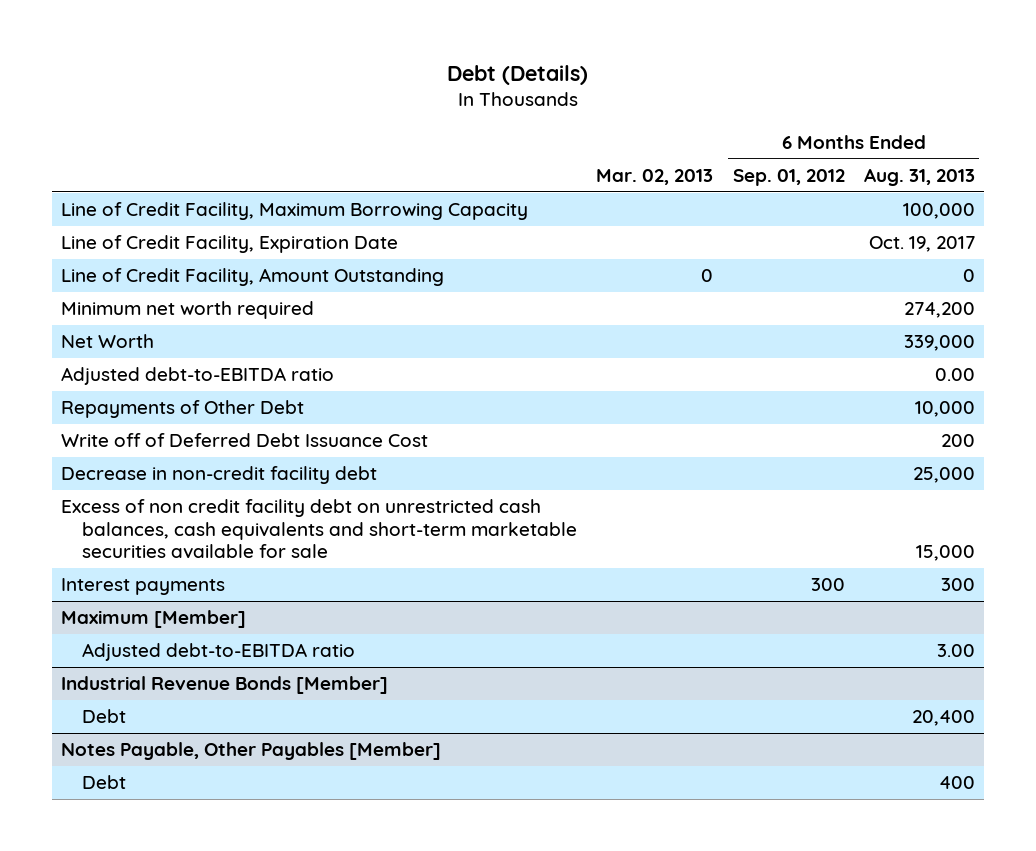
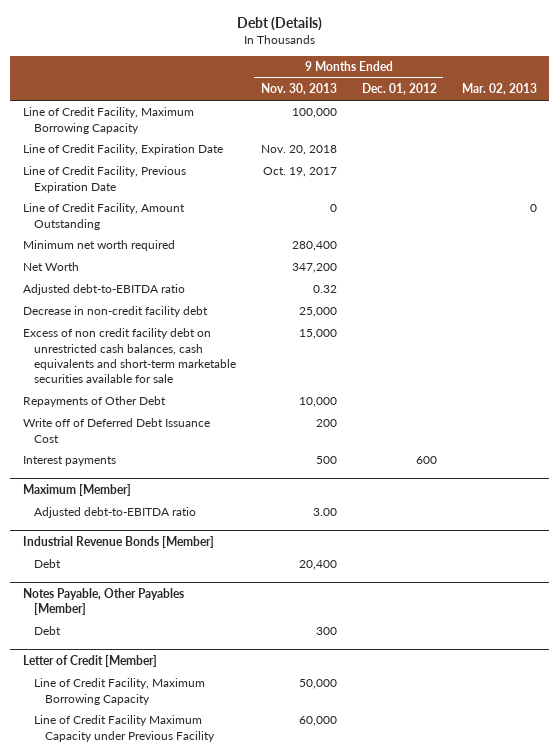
- | Mar. 02, 2013 | 6 Months Ended Sep. 01, 2012 | 6 Months Ended Aug. 31, 2013
+ | 9 Months Ended Nov. 30, 2013 | 9 Months Ended Dec. 01, 2012 | Mar. 02, 2013
+ Line of Credit Facility, Previous Expiration Date | Oct. 19, 2017 | |
moved down: Repayments of Other Debt | 10,000 | |
moved down: Write off of Deferred Debt Issuance Cost | 200 | |
+ Letter of Credit [Member]
+ Line of Credit Facility, Maximum Borrowing Capacity | 50,000 | |
+ Line of Credit Facility Maximum Capacity under Previous Facility | 60,000 | |

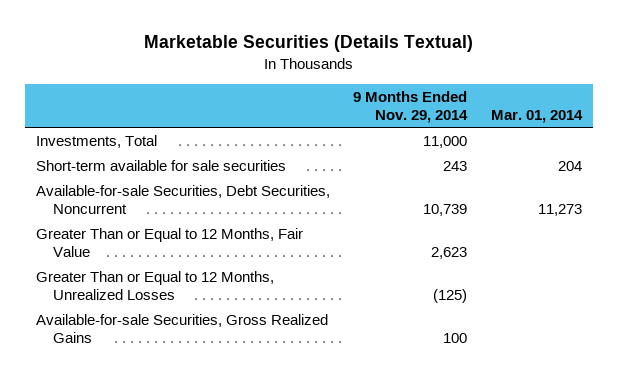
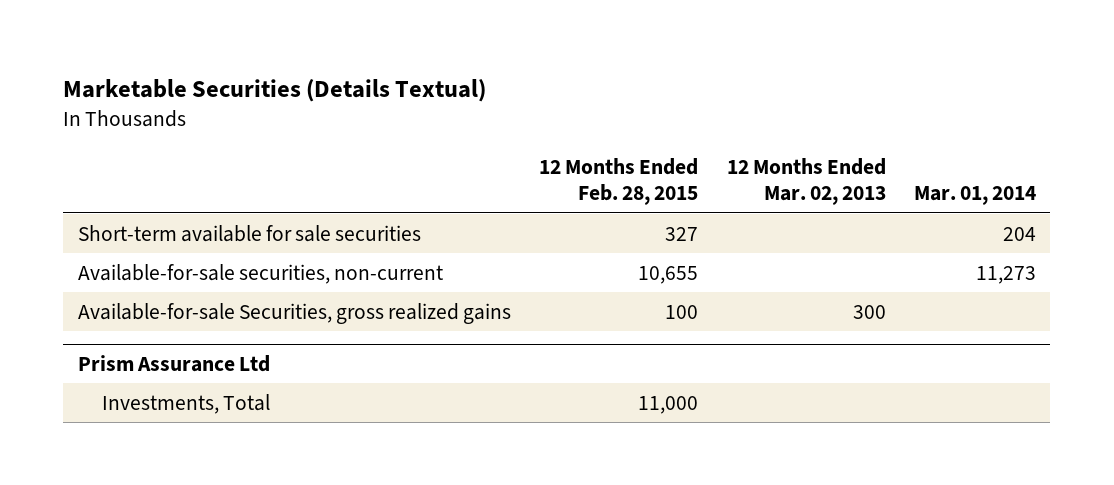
- | 9 Months Ended Nov. 29, 2014 | Mar. 01, 2014
+ | 12 Months Ended Feb. 28, 2015 | 12 Months Ended Mar. 02, 2013 | Mar. 01, 2014
- Investments, Total | 11,000 |
- Available-for-sale Securities, Debt Securities, Noncurrent | 10,739 | 11,273
- Greater Than or Equal to 12 Months, Fair Value | 2,623 |
- Greater Than or Equal to 12 Months, Unrealized Losses | (125) |
- Available-for-sale Securities, Gross Realized Gains | 100 |
+ Available-for-sale securities, non-current | 10,655 | | 11,273
+ Available-for-sale Securities, gross realized gains | 100 | 300 |
+ Prism Assurance Ltd
+ Investments, Total | 11,000 | |

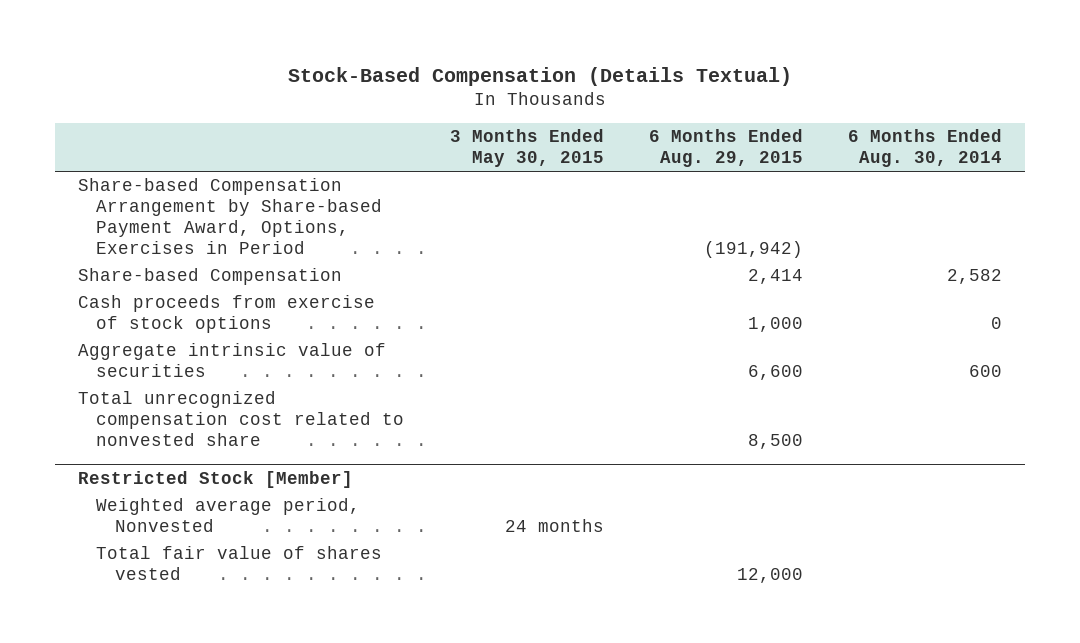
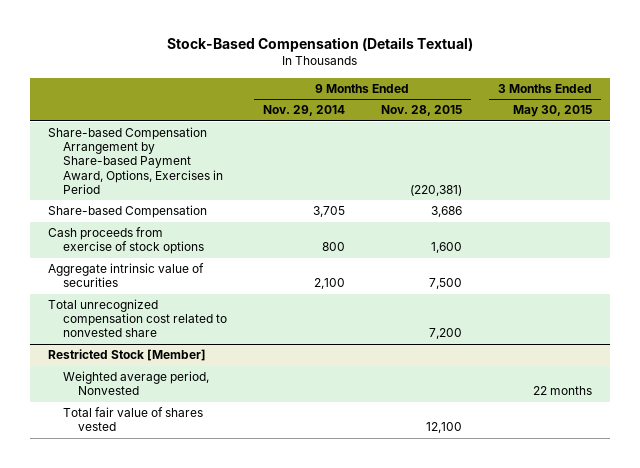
- | 3 Months Ended May 30, 2015 | 6 Months Ended Aug. 29, 2015 | 6 Months Ended Aug. 30, 2014
+ | 9 Months Ended Nov. 29, 2014 | 9 Months Ended Nov. 28, 2015 | 3 Months Ended May 30, 2015
@ Restricted Stock [Member]
- Weighted average period, Nonvested | 24 months | |
+ Weighted average period, Nonvested | | | 22 months

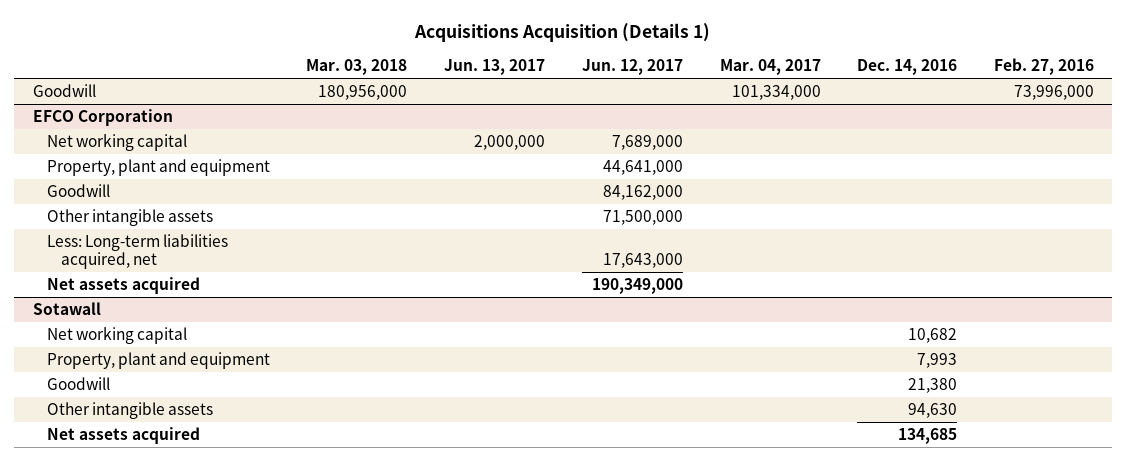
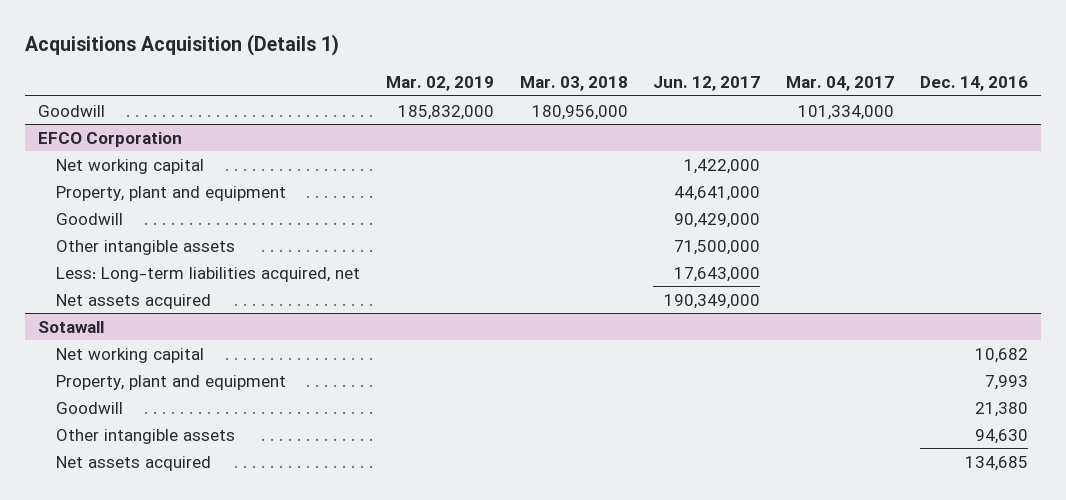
- | Mar. 03, 2018 | Jun. 13, 2017 | Jun. 12, 2017 | Mar. 04, 2017 | Dec. 14, 2016 | Feb. 27, 2016
+ | Mar. 02, 2019 | Mar. 03, 2018 | Jun. 12, 2017 | Mar. 04, 2017 | Dec. 14, 2016
@ EFCO Corporation
- Net working capital | | 2,000,000 | 7,689,000 | | |
+ Net working capital | | | 1,422,000 | |
- Goodwill | | | 84,162,000 | | |
+ Goodwill | | | 90,429,000 | |

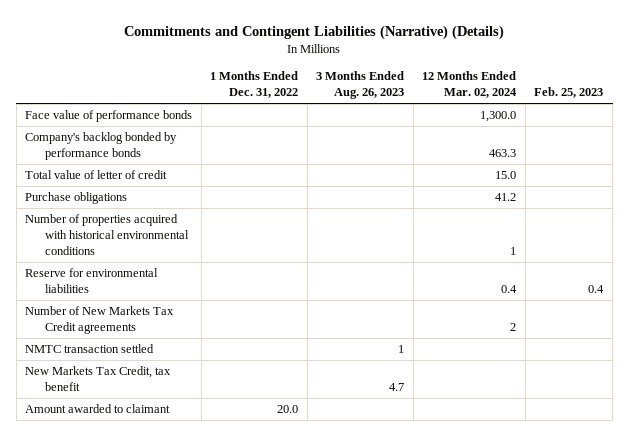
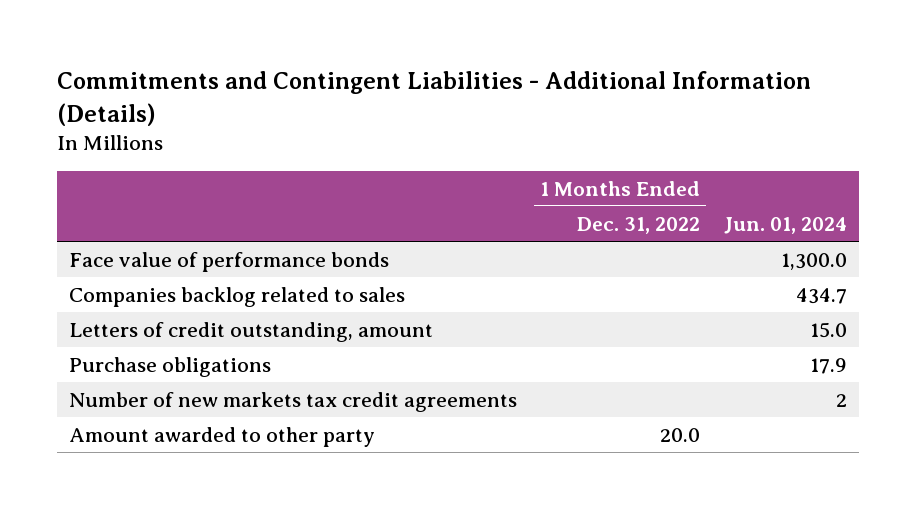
- Commitments and Contingent Liabilities (Narrative) (Details)
+ Commitments and Contingent Liabilities - Additional Information (Details)
- | 1 Months Ended Dec. 31, 2022 | 3 Months Ended Aug. 26, 2023 | 12 Months Ended Mar. 02, 2024 | Feb. 25, 2023
+ | 1 Months Ended Dec. 31, 2022 | Jun. 01, 2024
- Company's backlog bonded by performance bonds | | | 463.3 |
- Total value of letter of credit | | | 15.0 |
+ Companies backlog related to sales | | 434.7
+ Letters of credit outstanding, amount | | 15.0
- Number of properties acquired with historical environmental conditions | | | 1 |
- Reserve for environmental liabilities | | | 0.4 | 0.4
- Number of New Markets Tax Credit agreements | | | 2 |
- NMTC transaction settled | | 1 | |
- New Markets Tax Credit, tax benefit | | 4.7 | |
- Amount awarded to claimant | 20.0 | | |
+ Number of new markets tax credit agreements | | 2
+ Amount awarded to other party | 20.0 |

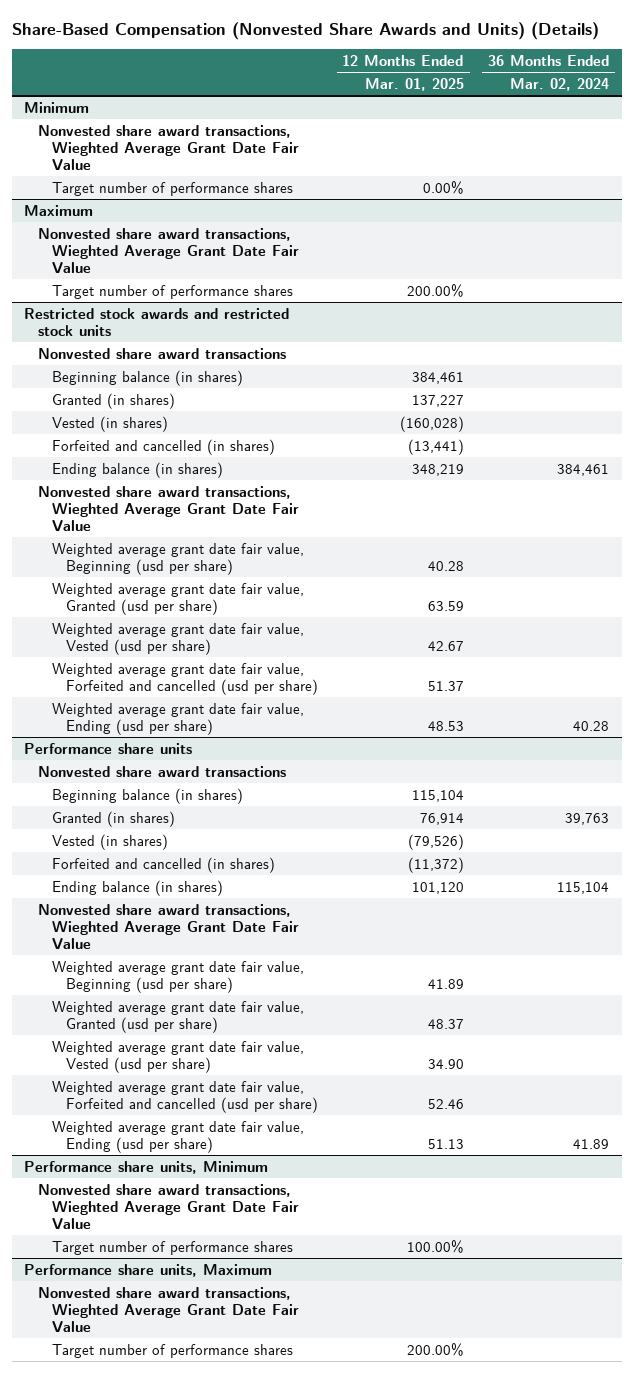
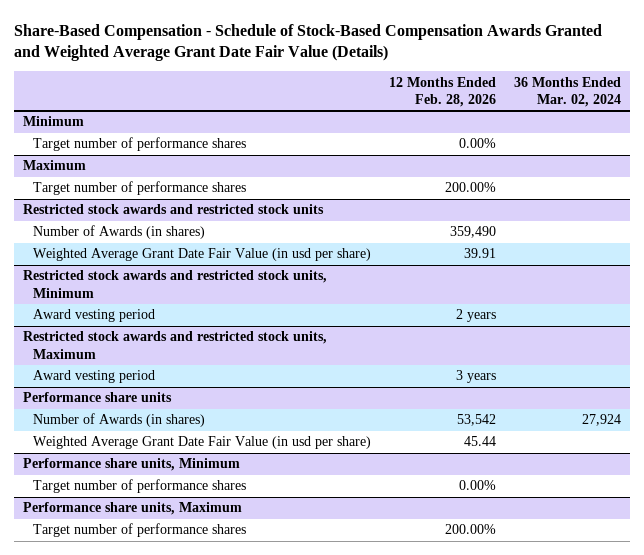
- Share-Based Compensation (Nonvested Share Awards and Units) (Details)
+ Share-Based Compensation - Schedule of Stock-Based Compensation Awards Granted and Weighted Average Grant Date Fair Value (Details)
- | 12 Months Ended Mar. 01, 2025 | 36 Months Ended Mar. 02, 2024
+ | 12 Months Ended Feb. 28, 2026 | 36 Months Ended Mar. 02, 2024
@ Minimum
- Nonvested share award transactions, Wieghted Average Grant Date Fair Value
@ Maximum
- Nonvested share award transactions, Wieghted Average Grant Date Fair Value
@ Restricted stock awards and restricted stock units
- Nonvested share award transactions
- Beginning balance (in shares) | 384,461 |
- Granted (in shares) | 137,227 |
- Vested (in shares) | (160,028) |
- Forfeited and cancelled (in shares) | (13,441) |
- Ending balance (in shares) | 348,219 | 384,461
- Nonvested share award transactions, Wieghted Average Grant Date Fair Value
- Weighted average grant date fair value, Beginning (usd per share) | 40.28 |
- Weighted average grant date fair value, Granted (usd per share) | 63.59 |
- Weighted average grant date fair value, Vested (usd per share) | 42.67 |
- Weighted average grant date fair value, Forfeited and cancelled (usd per share) | 51.37 |
- Weighted average grant date fair value, Ending (usd per share) | 48.53 | 40.28
+ Number of Awards (in shares) | 359,490 |
+ Weighted Average Grant Date Fair Value (in usd per share) | 39.91 |
+ Restricted stock awards and restricted stock units, Minimum
+ Award vesting period | 2 years |
+ Restricted stock awards and restricted stock units, Maximum
+ Award vesting period | 3 years |
@ Performance share units
- Nonvested share award transactions
- Beginning balance (in shares) | 115,104 |
- Granted (in shares) | 76,914 | 39,763
- Vested (in shares) | (79,526) |
- Forfeited and cancelled (in shares) | (11,372) |
- Ending balance (in shares) | 101,120 | 115,104
- Nonvested share award transactions, Wieghted Average Grant Date Fair Value
- Weighted average grant date fair value, Beginning (usd per share) | 41.89 |
- Weighted average grant date fair value, Granted (usd per share) | 48.37 |
- Weighted average grant date fair value, Vested (usd per share) | 34.90 |
- Weighted average grant date fair value, Forfeited and cancelled (usd per share) | 52.46 |
- Weighted average grant date fair value, Ending (usd per share) | 51.13 | 41.89
+ Number of Awards (in shares) | 53,542 | 27,924
+ Weighted Average Grant Date Fair Value (in usd per share) | 45.44 |
@ Performance share units, Minimum
- Nonvested share award transactions, Wieghted Average Grant Date Fair Value
@ Performance share units, Maximum
- Nonvested share award transactions, Wieghted Average Grant Date Fair Value

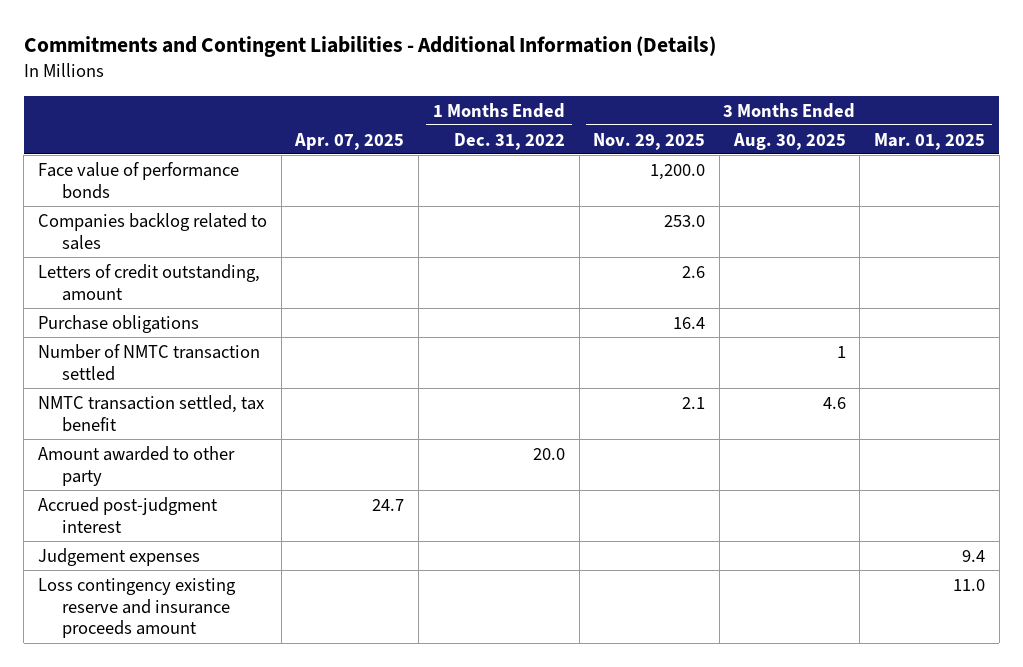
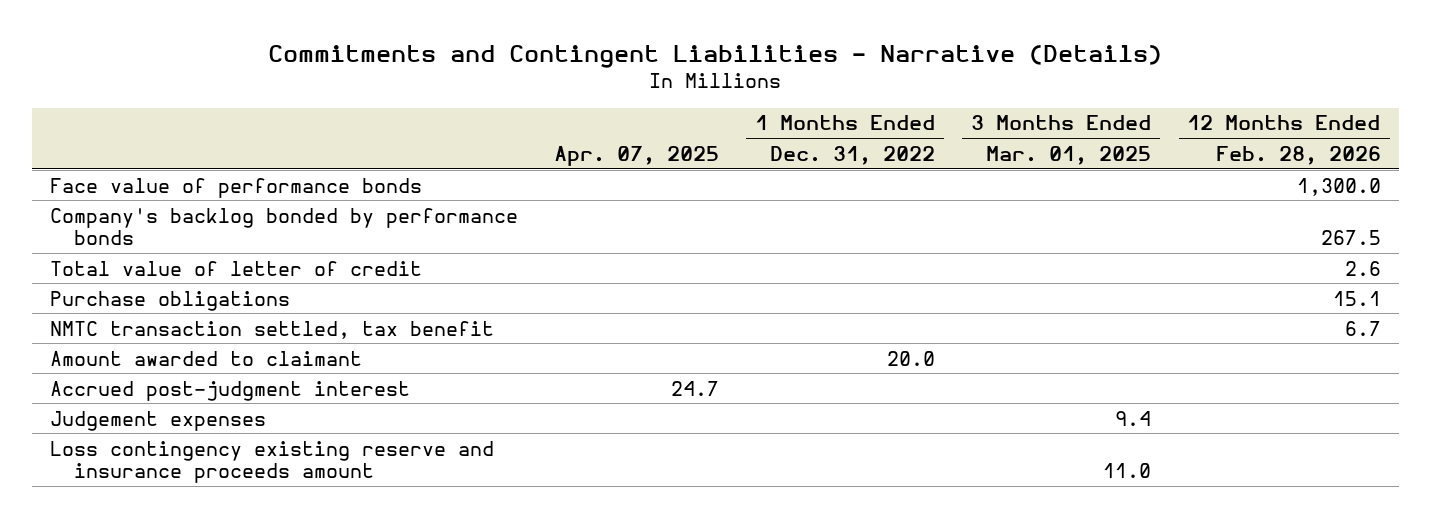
- Commitments and Contingent Liabilities - Additional Information (Details)
+ Commitments and Contingent Liabilities - Narrative (Details)
- | Apr. 07, 2025 | 1 Months Ended Dec. 31, 2022 | 3 Months Ended Nov. 29, 2025 | 3 Months Ended Aug. 30, 2025 | 3 Months Ended Mar. 01, 2025
+ | Apr. 07, 2025 | 1 Months Ended Dec. 31, 2022 | 3 Months Ended Mar. 01, 2025 | 12 Months Ended Feb. 28, 2026
- Companies backlog related to sales | | | 253.0 | |
- Letters of credit outstanding, amount | | | 2.6 | |
+ Company's backlog bonded by performance bonds | | | | 267.5
+ Total value of letter of credit | | | | 2.6
- Number of NMTC transaction settled | | | | 1 |
- Amount awarded to other party | | 20.0 | | |
+ Amount awarded to claimant | | 20.0 | |

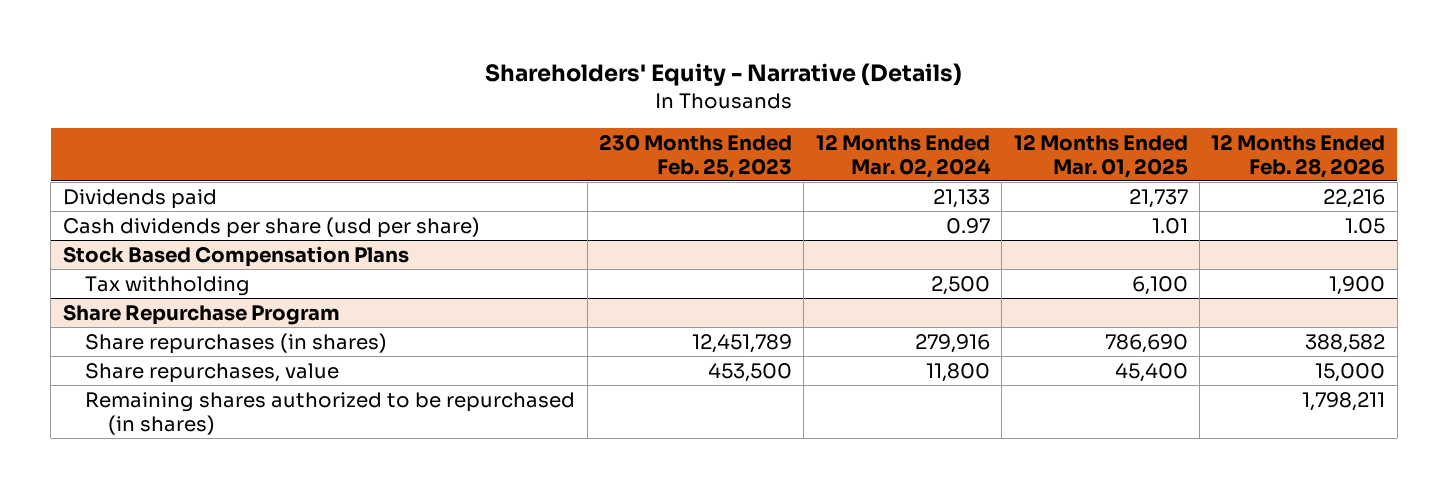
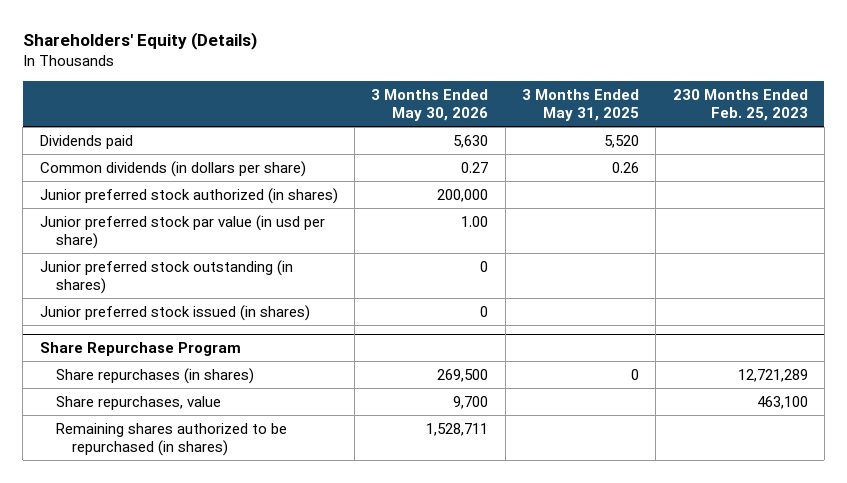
- Shareholders' Equity - Narrative (Details)
+ Shareholders' Equity (Details)
- | 230 Months Ended Feb. 25, 2023 | 12 Months Ended Mar. 02, 2024 | 12 Months Ended Mar. 01, 2025 | 12 Months Ended Feb. 28, 2026
+ | 3 Months Ended May 30, 2026 | 3 Months Ended May 31, 2025 | 230 Months Ended Feb. 25, 2023
- Cash dividends per share (usd per share) | | 0.97 | 1.01 | 1.05
- Stock Based Compensation Plans
- Tax withholding | | 2,500 | 6,100 | 1,900
+ Common dividends (in dollars per share) | 0.27 | 0.26 |
+ Junior preferred stock authorized (in shares) | 200,000 | |
+ Junior preferred stock par value (in usd per share) | 1.00 | |
+ Junior preferred stock outstanding (in shares) | 0 | |
+ Junior preferred stock issued (in shares) | 0 | |
@ Share Repurchase Program
- Share repurchases (in shares) | 12,451,789 | 279,916 | 786,690 | 388,582
- Share repurchases, value | 453,500 | 11,800 | 45,400 | 15,000
+ Share repurchases (in shares) | 269,500 | 0 | 12,721,289
+ Share repurchases, value | 9,700 | | 463,100

